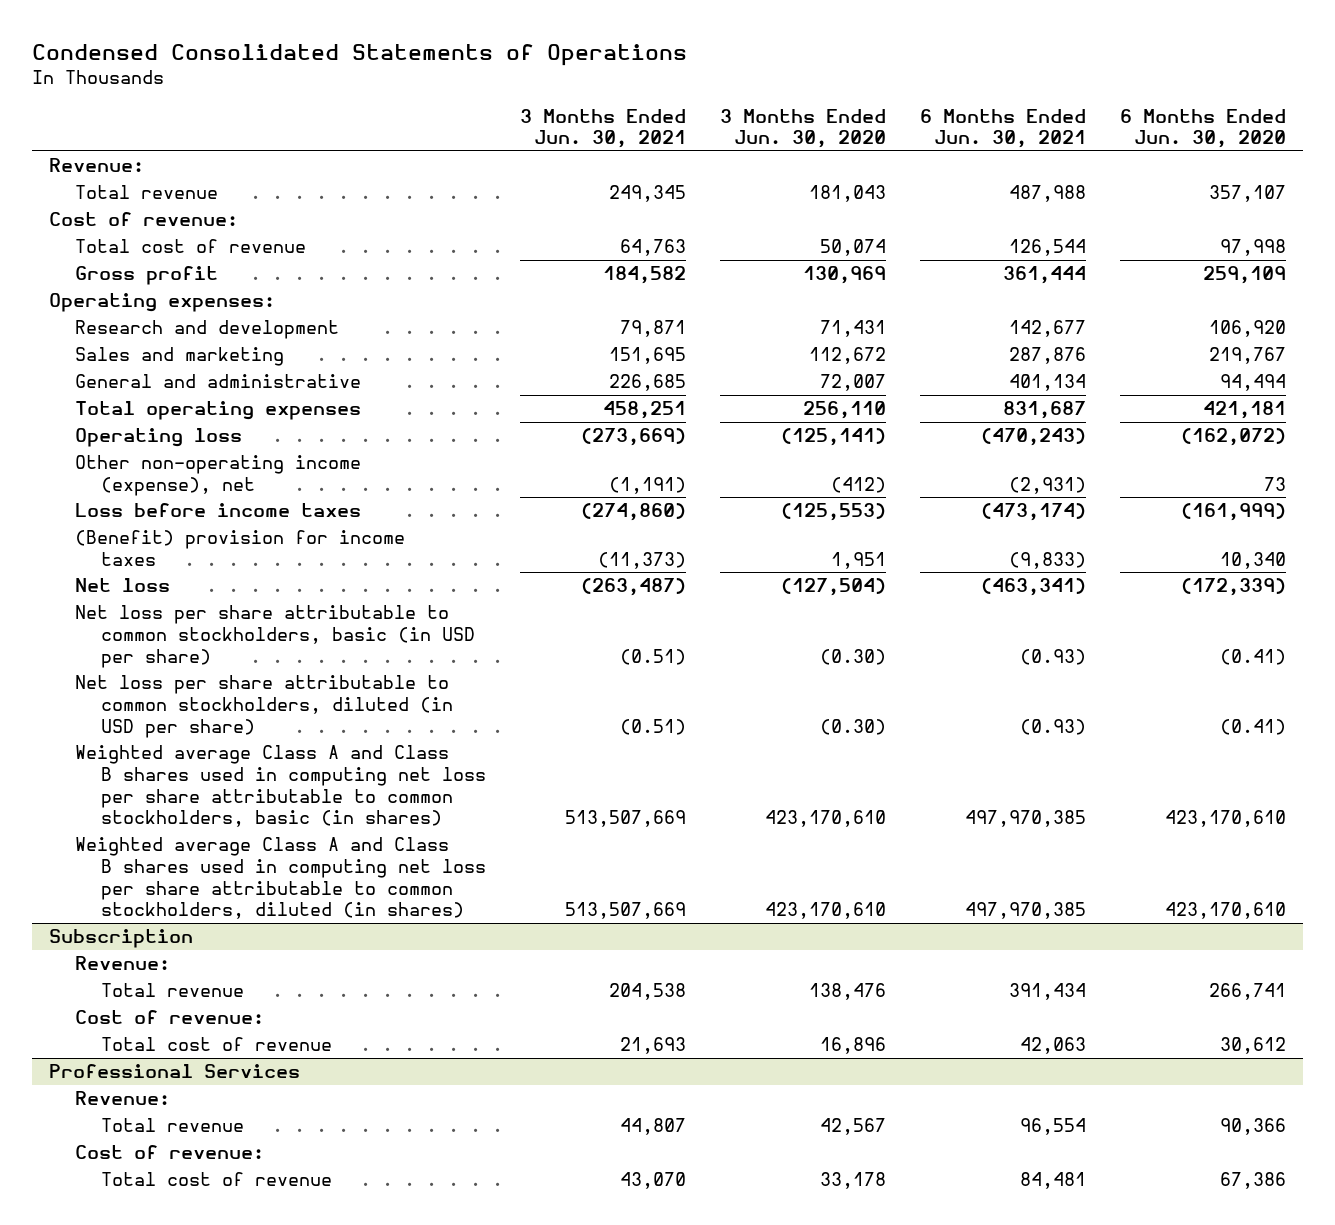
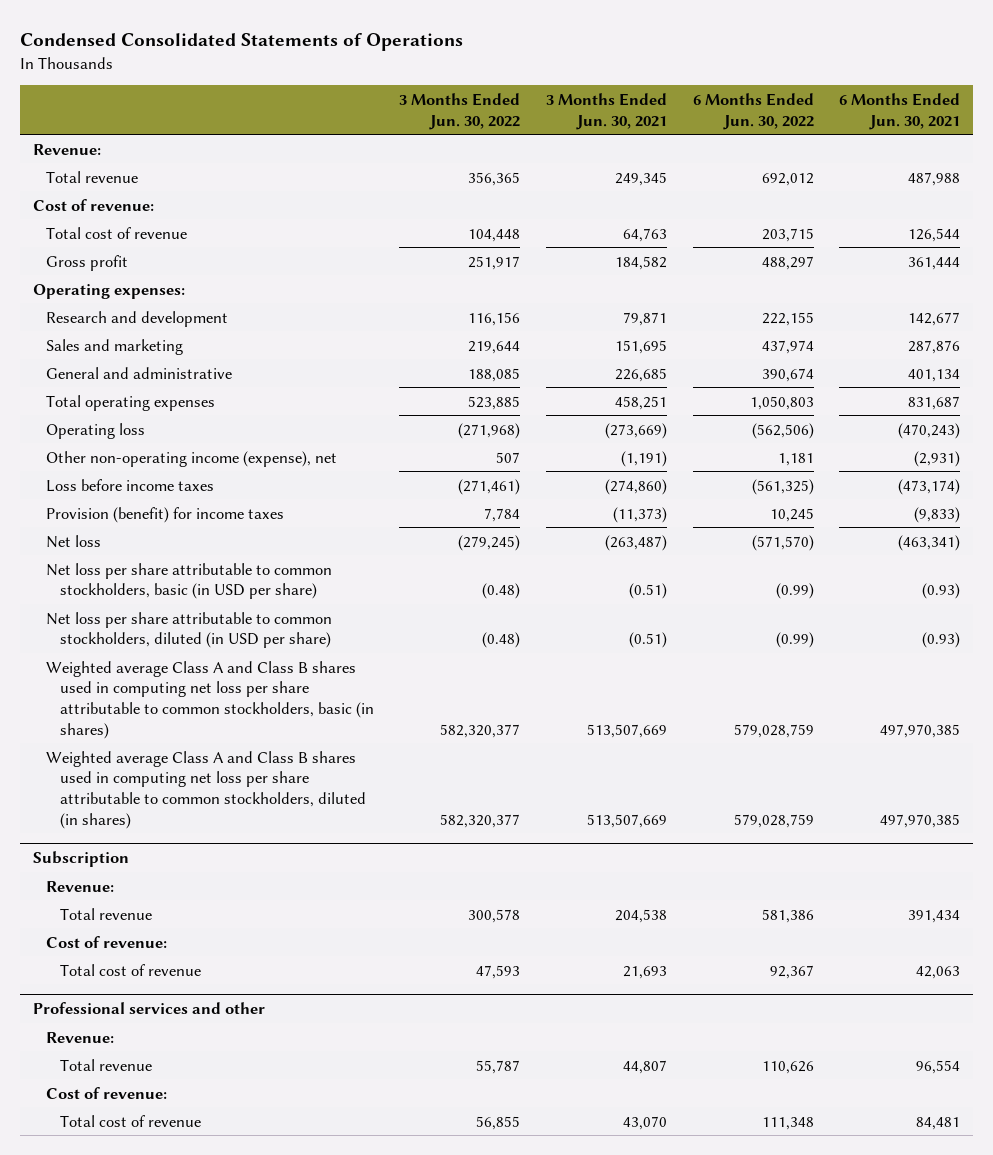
- | 3 Months Ended Jun. 30, 2021 | 3 Months Ended Jun. 30, 2020 | 6 Months Ended Jun. 30, 2021 | 6 Months Ended Jun. 30, 2020
+ | 3 Months Ended Jun. 30, 2022 | 3 Months Ended Jun. 30, 2021 | 6 Months Ended Jun. 30, 2022 | 6 Months Ended Jun. 30, 2021
- (Benefit) provision for income taxes | (11,373) | 1,951 | (9,833) | 10,340
+ Provision (benefit) for income taxes | 7,784 | (11,373) | 10,245 | (9,833)
- Professional Services
+ Professional services and other

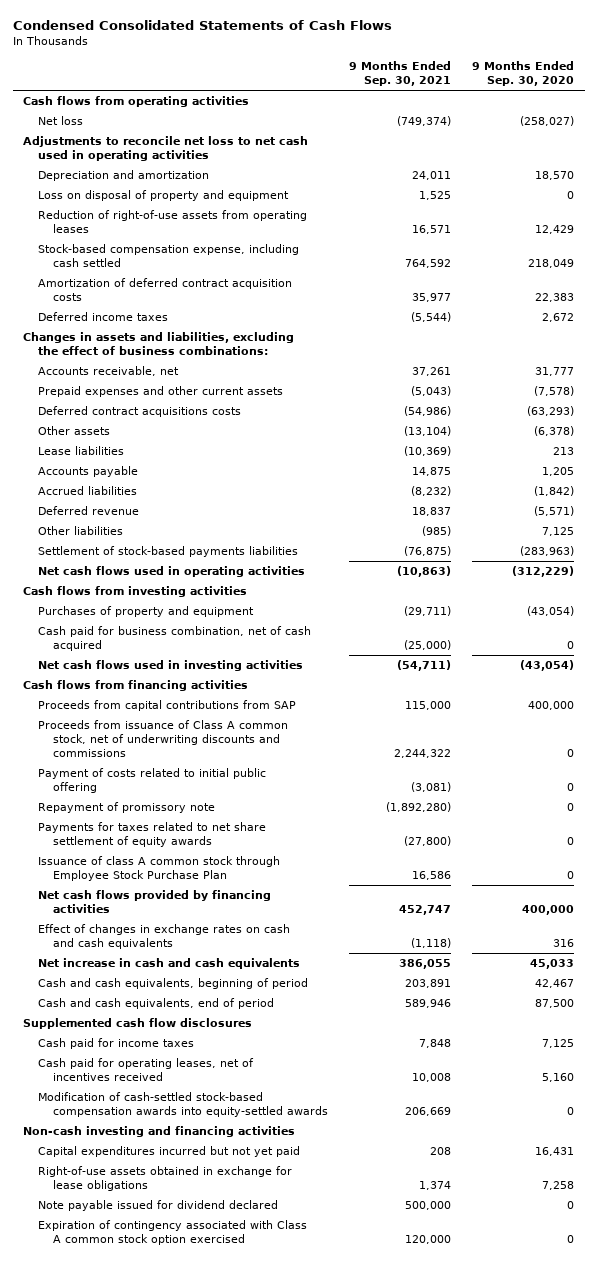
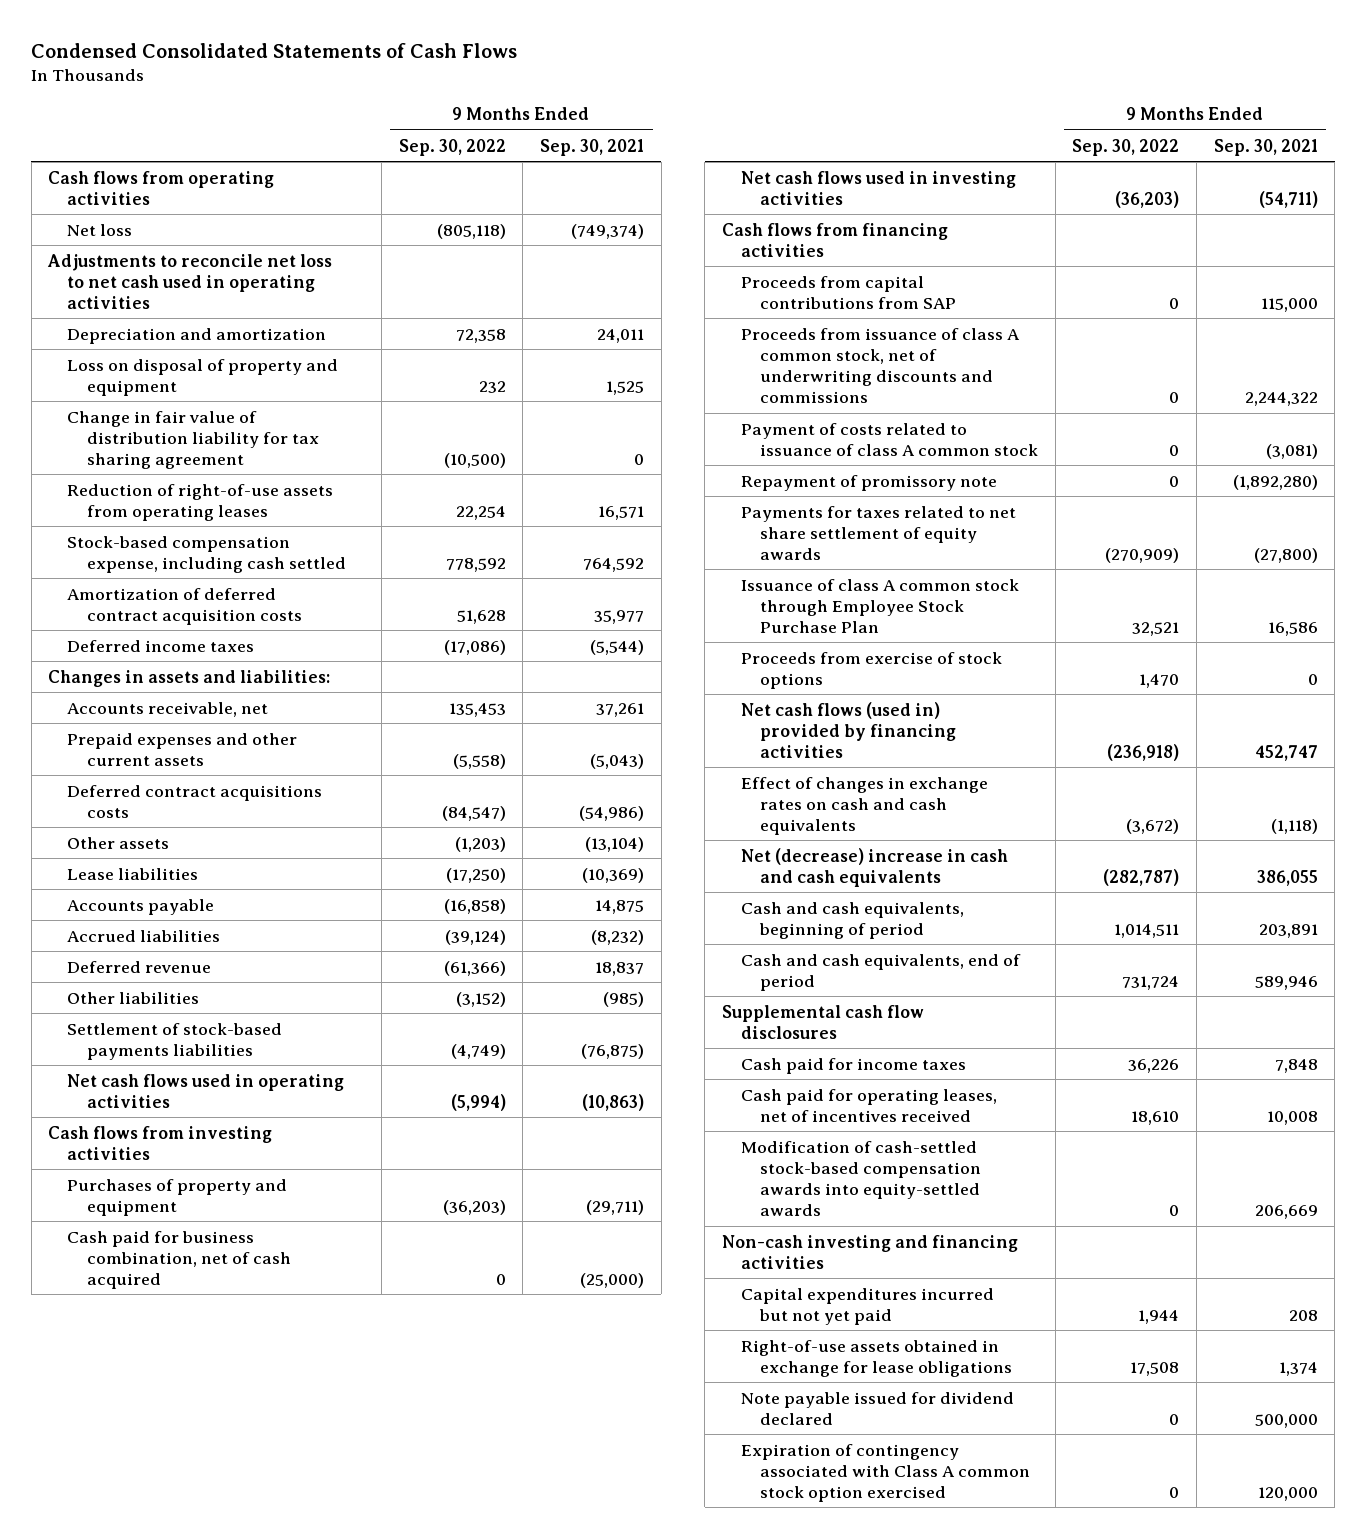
- | 9 Months Ended Sep. 30, 2021 | 9 Months Ended Sep. 30, 2020
+ | 9 Months Ended Sep. 30, 2022 | 9 Months Ended Sep. 30, 2021
+ Change in fair value of distribution liability for tax sharing agreement | (10,500) | 0
- Changes in assets and liabilities, excluding the effect of business combinations:
+ Changes in assets and liabilities:
- Proceeds from issuance of Class A common stock, net of underwriting discounts and commissions | 2,244,322 | 0
- Payment of costs related to initial public offering | (3,081) | 0
+ Proceeds from issuance of class A common stock, net of underwriting discounts and commissions | 0 | 2,244,322
+ Payment of costs related to issuance of class A common stock | 0 | (3,081)
- Net cash flows provided by financing activities | 452,747 | 400,000
+ Proceeds from exercise of stock options | 1,470 | 0
+ Net cash flows (used in) provided by financing activities | (236,918) | 452,747
- Net increase in cash and cash equivalents | 386,055 | 45,033
+ Net (decrease) increase in cash and cash equivalents | (282,787) | 386,055
- Supplemented cash flow disclosures
+ Supplemental cash flow disclosures

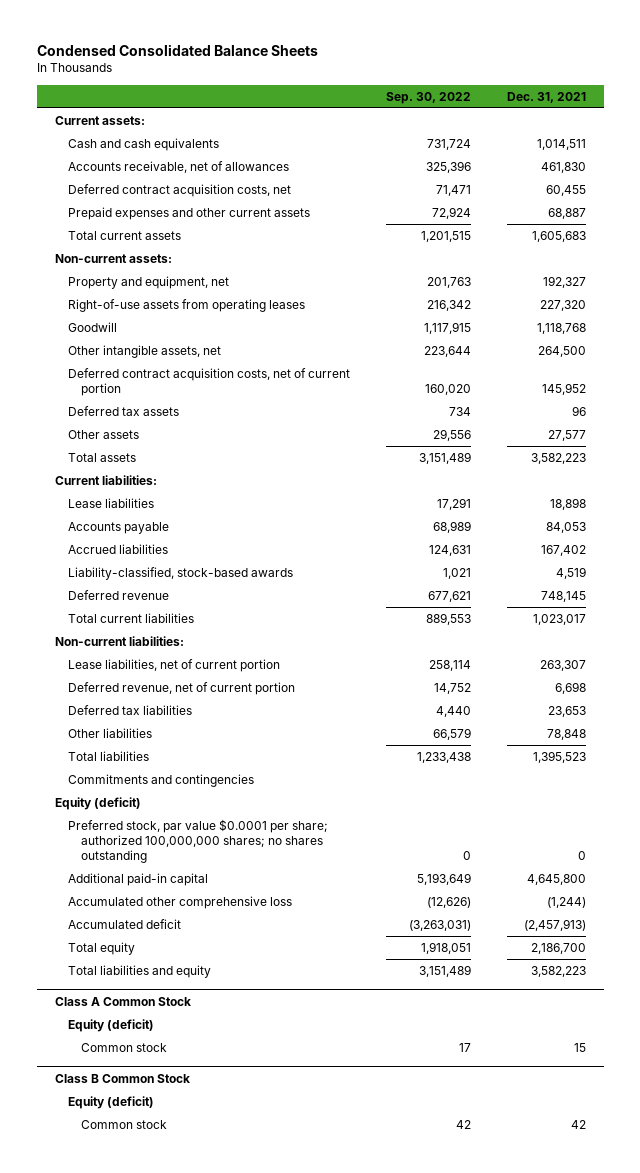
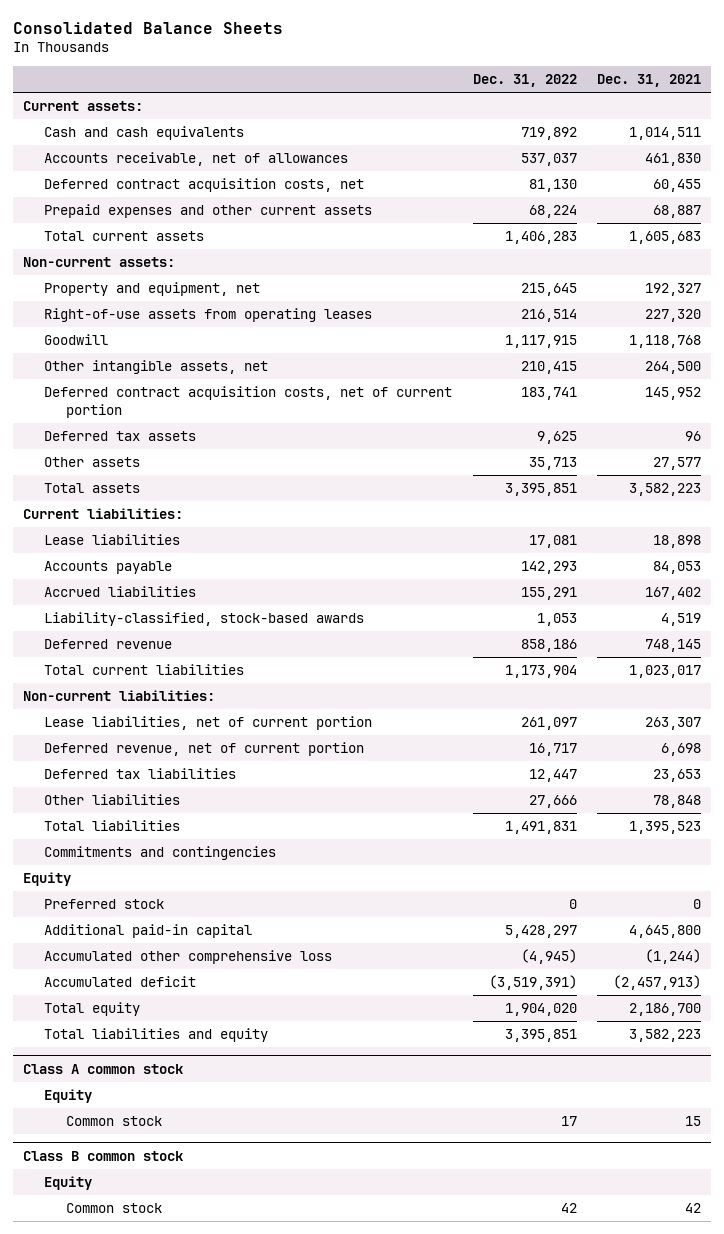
- Condensed Consolidated Balance Sheets
+ Consolidated Balance Sheets
- | Sep. 30, 2022 | Dec. 31, 2021
+ | Dec. 31, 2022 | Dec. 31, 2021
- Equity (deficit)
- Preferred stock, par value $0.0001 per share; authorized 100,000,000 shares; no shares outstanding | 0 | 0
+ Equity
+ Preferred stock | 0 | 0
- Class A Common Stock
- Equity (deficit)
+ Class A common stock
+ Equity
- Class B Common Stock
- Equity (deficit)
+ Class B common stock
+ Equity

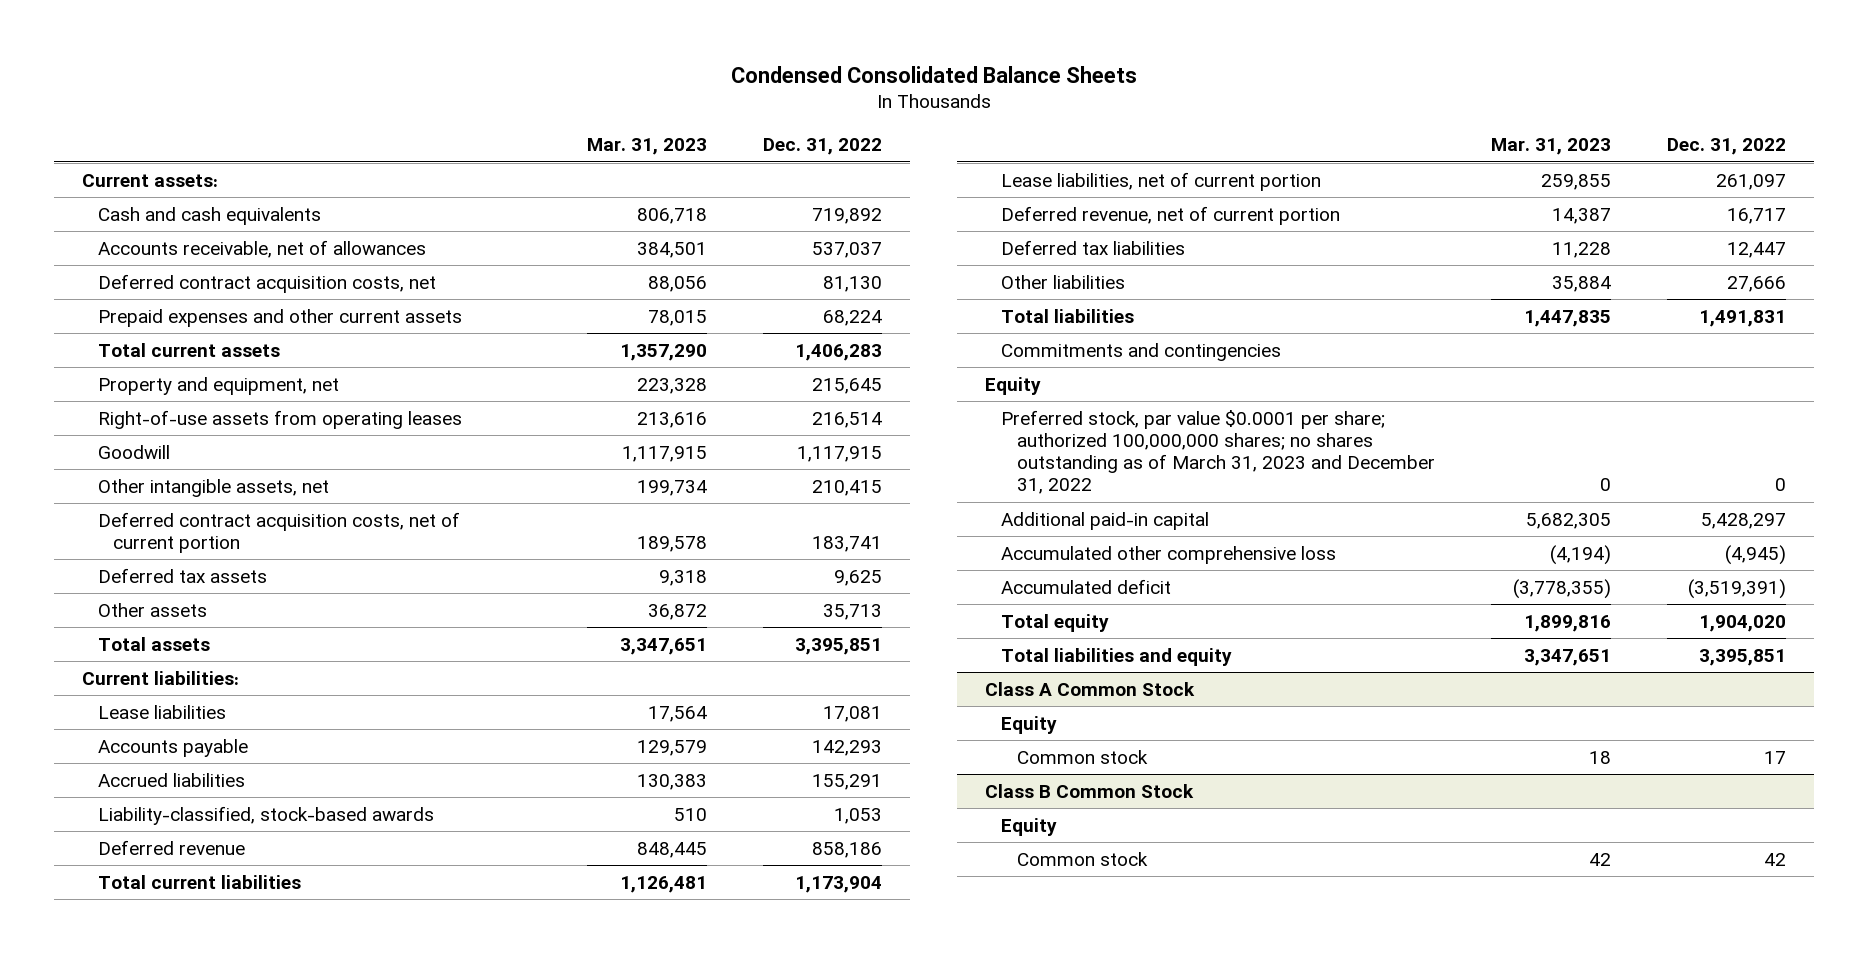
- Consolidated Balance Sheets
+ Condensed Consolidated Balance Sheets
- | Dec. 31, 2022 | Dec. 31, 2021
+ | Mar. 31, 2023 | Dec. 31, 2022
- Non-current assets:
- Non-current liabilities:
- Preferred stock | 0 | 0
+ Preferred stock, par value $0.0001 per share; authorized 100,000,000 shares; no shares outstanding as of March 31, 2023 and December 31, 2022 | 0 | 0
- Class A common stock
+ Class A Common Stock
- Class B common stock
+ Class B Common Stock

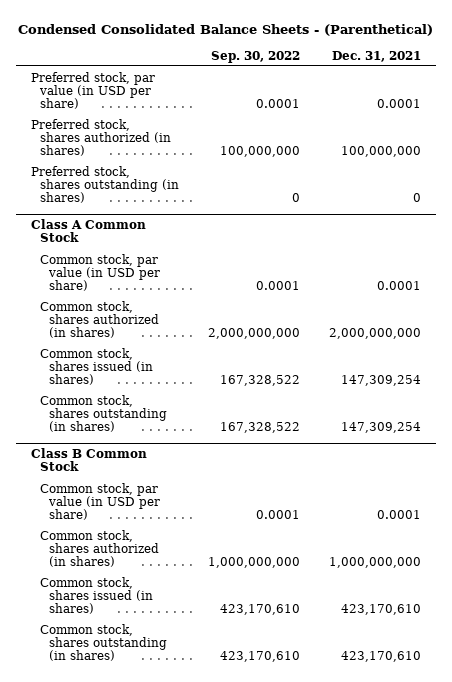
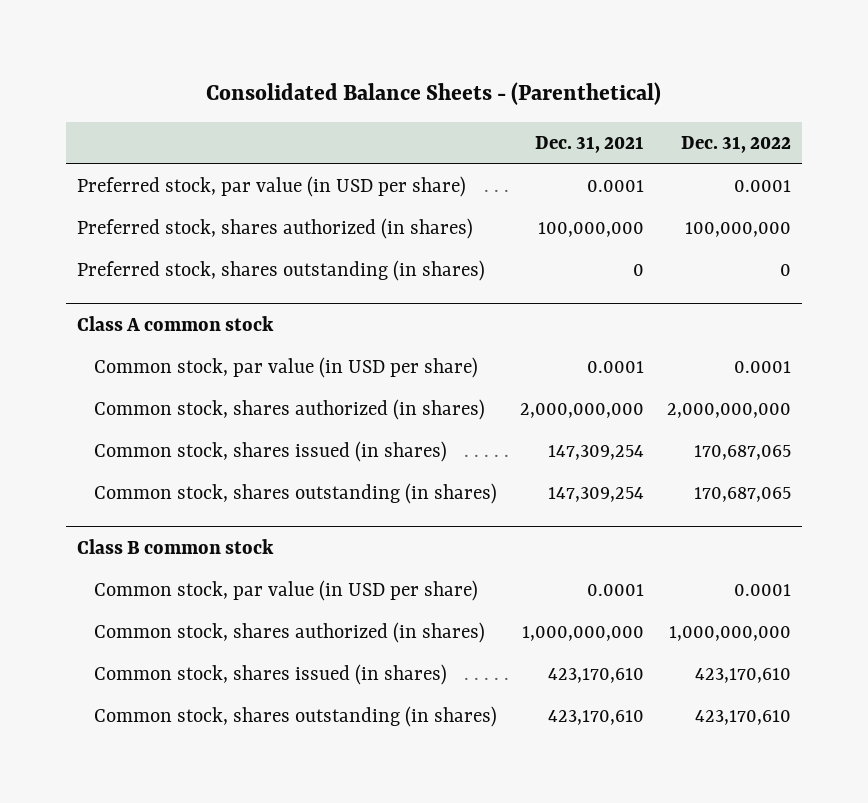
- Condensed Consolidated Balance Sheets - (Parenthetical)
+ Consolidated Balance Sheets - (Parenthetical)
- | Sep. 30, 2022 | Dec. 31, 2021
+ | Dec. 31, 2021 | Dec. 31, 2022
- Class A Common Stock
+ Class A common stock
- Class B Common Stock
+ Class B common stock

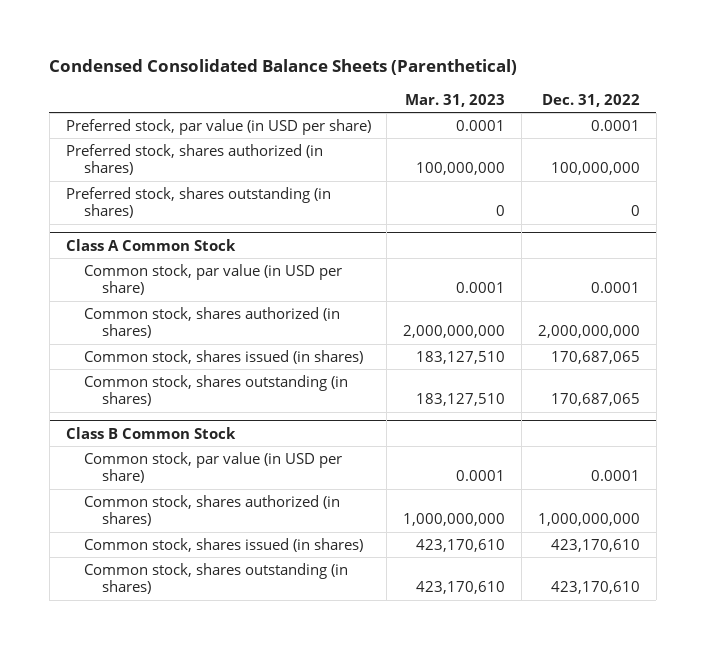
- Consolidated Balance Sheets - (Parenthetical)
+ Condensed Consolidated Balance Sheets (Parenthetical)
- | Dec. 31, 2021 | Dec. 31, 2022
+ | Mar. 31, 2023 | Dec. 31, 2022
- Class A common stock
+ Class A Common Stock
- Class B common stock
+ Class B Common Stock

